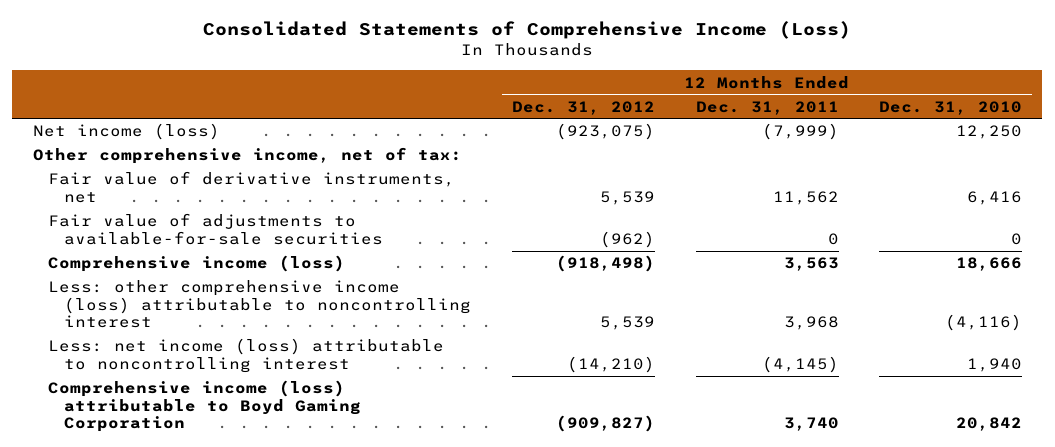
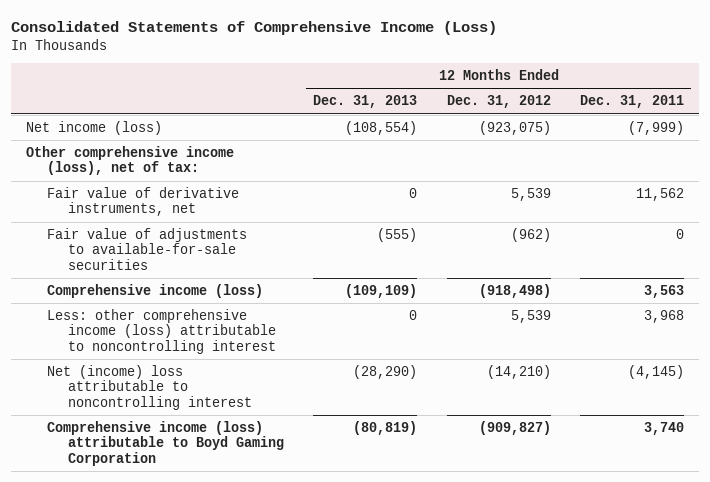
- | 12 Months Ended Dec. 31, 2012 | 12 Months Ended Dec. 31, 2011 | 12 Months Ended Dec. 31, 2010
+ | 12 Months Ended Dec. 31, 2013 | 12 Months Ended Dec. 31, 2012 | 12 Months Ended Dec. 31, 2011
- Other comprehensive income, net of tax:
+ Other comprehensive income (loss), net of tax:
- Less: net income (loss) attributable to noncontrolling interest | (14,210) | (4,145) | 1,940
+ Net (income) loss attributable to noncontrolling interest | (28,290) | (14,210) | (4,145)

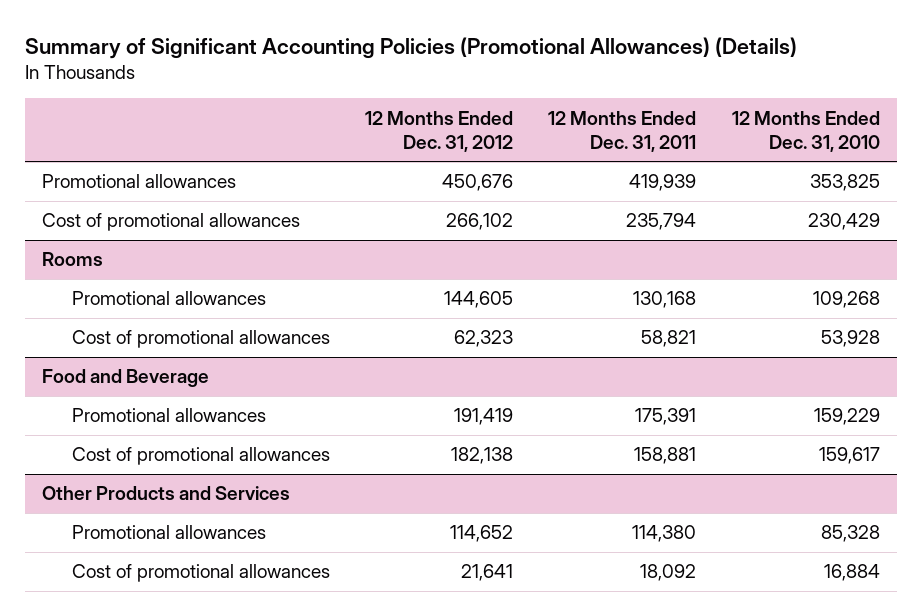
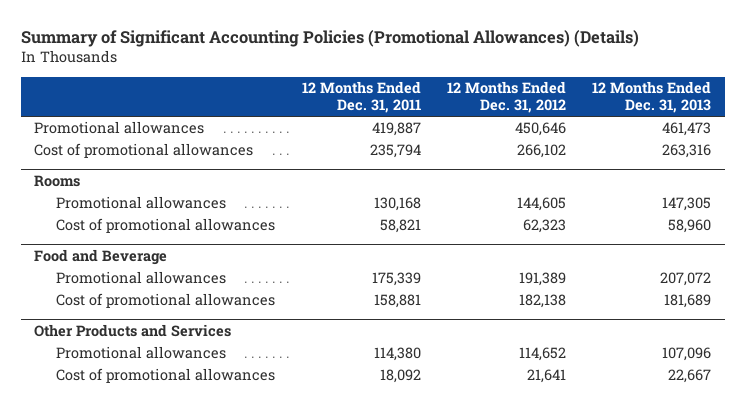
- | 12 Months Ended Dec. 31, 2012 | 12 Months Ended Dec. 31, 2011 | 12 Months Ended Dec. 31, 2010
+ | 12 Months Ended Dec. 31, 2011 | 12 Months Ended Dec. 31, 2012 | 12 Months Ended Dec. 31, 2013
- Promotional allowances | 450,676 | 419,939 | 353,825
+ Promotional allowances | 419,887 | 450,646 | 461,473
@ Food and Beverage
- Promotional allowances | 191,419 | 175,391 | 159,229
+ Promotional allowances | 175,339 | 191,389 | 207,072

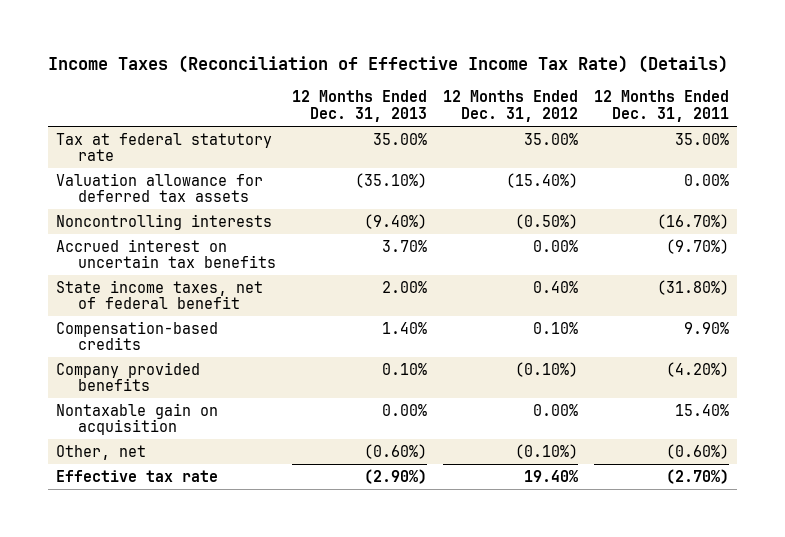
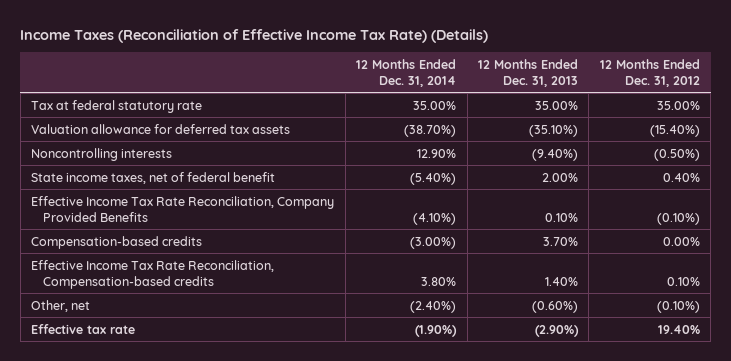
- | 12 Months Ended Dec. 31, 2013 | 12 Months Ended Dec. 31, 2012 | 12 Months Ended Dec. 31, 2011
+ | 12 Months Ended Dec. 31, 2014 | 12 Months Ended Dec. 31, 2013 | 12 Months Ended Dec. 31, 2012
- Accrued interest on uncertain tax benefits | 3.70% | 0.00% | (9.70%)
- Compensation-based credits | 1.40% | 0.10% | 9.90%
- Company provided benefits | 0.10% | (0.10%) | (4.20%)
- Nontaxable gain on acquisition | 0.00% | 0.00% | 15.40%
+ Effective Income Tax Rate Reconciliation, Company Provided Benefits | (4.10%) | 0.10% | (0.10%)
+ Compensation-based credits | (3.00%) | 3.70% | 0.00%
+ Effective Income Tax Rate Reconciliation, Compensation-based credits | 3.80% | 1.40% | 0.10%

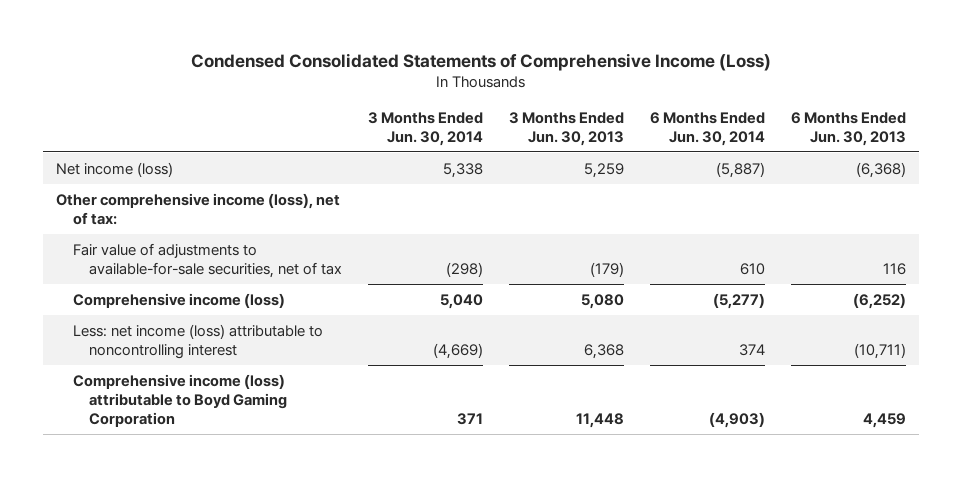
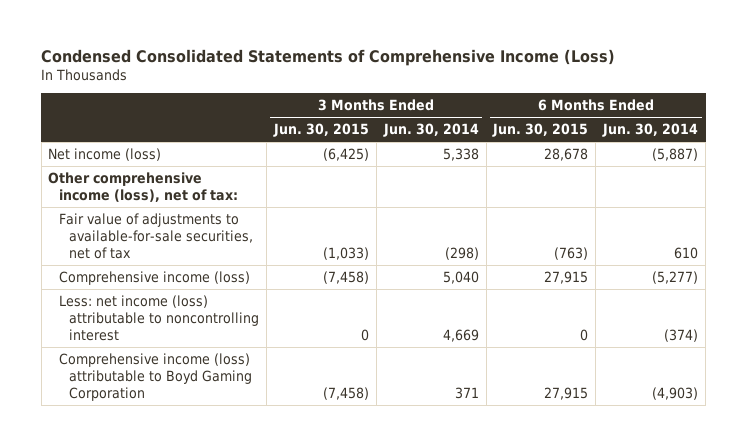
- | 3 Months Ended Jun. 30, 2014 | 3 Months Ended Jun. 30, 2013 | 6 Months Ended Jun. 30, 2014 | 6 Months Ended Jun. 30, 2013
+ | 3 Months Ended Jun. 30, 2015 | 3 Months Ended Jun. 30, 2014 | 6 Months Ended Jun. 30, 2015 | 6 Months Ended Jun. 30, 2014
- Less: net income (loss) attributable to noncontrolling interest | (4,669) | 6,368 | 374 | (10,711)
+ Less: net income (loss) attributable to noncontrolling interest | 0 | 4,669 | 0 | (374)

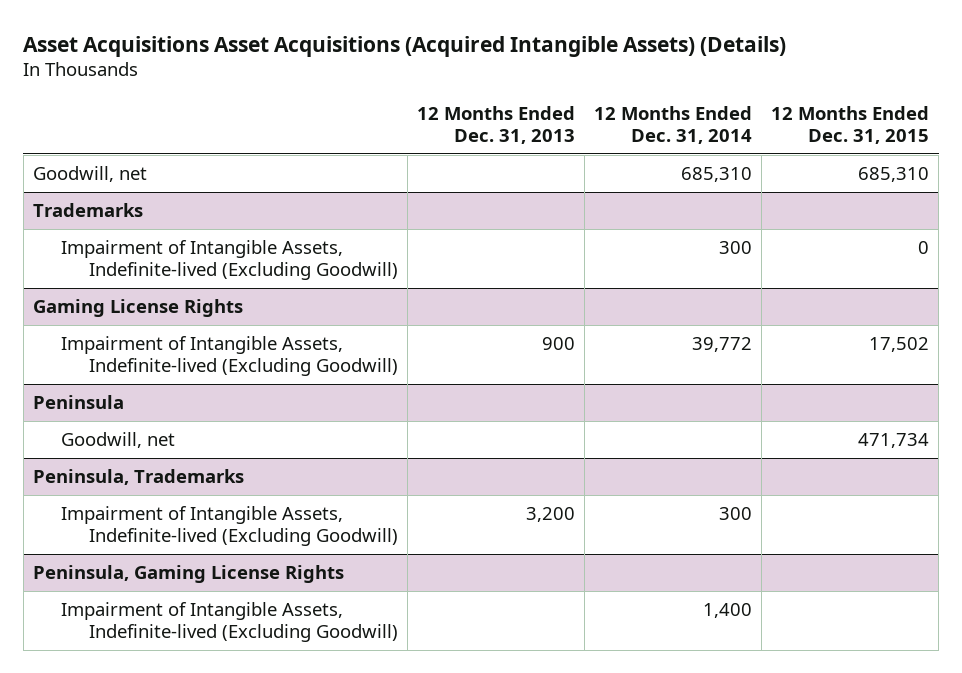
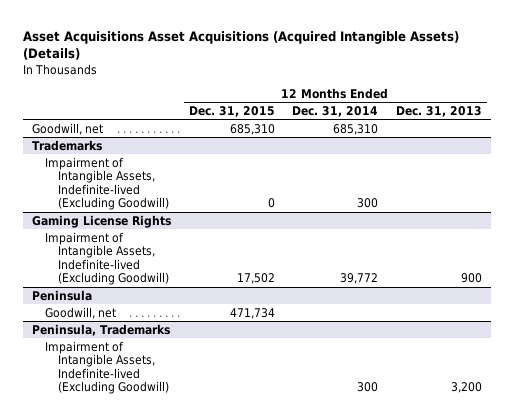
- | 12 Months Ended Dec. 31, 2013 | 12 Months Ended Dec. 31, 2014 | 12 Months Ended Dec. 31, 2015
+ | 12 Months Ended Dec. 31, 2015 | 12 Months Ended Dec. 31, 2014 | 12 Months Ended Dec. 31, 2013
- Peninsula, Gaming License Rights
- Impairment of Intangible Assets, Indefinite-lived (Excluding Goodwill) | | 1,400 |

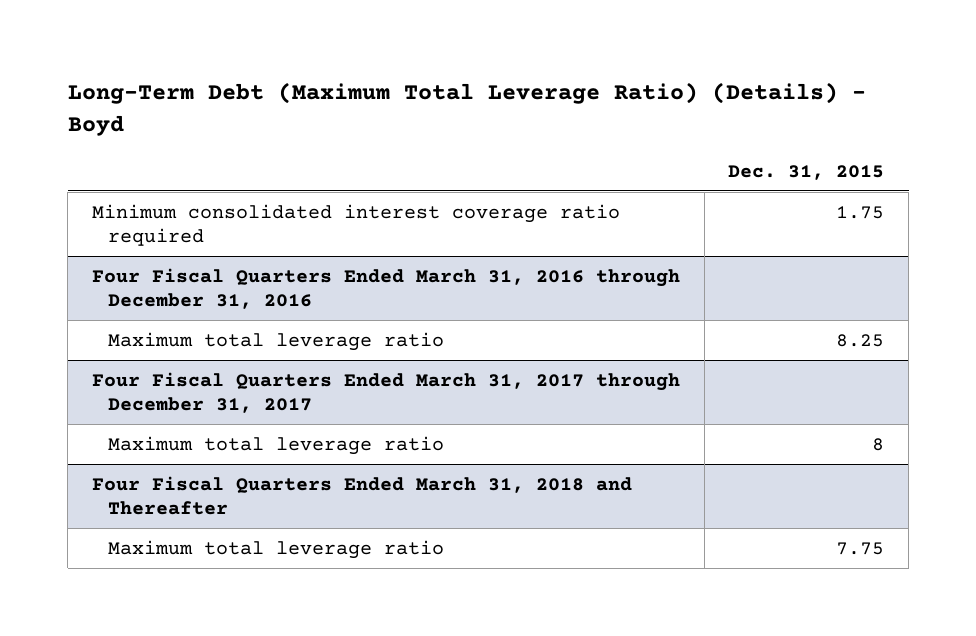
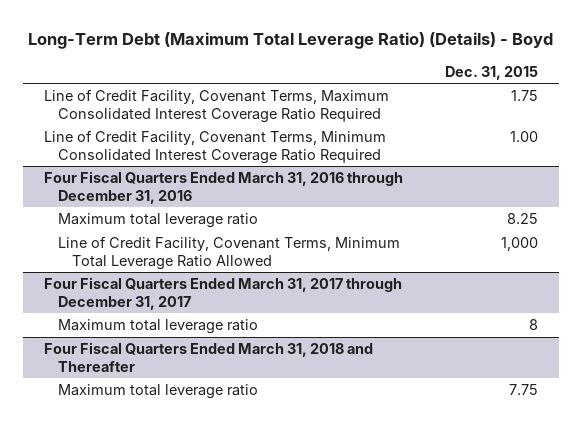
- Minimum consolidated interest coverage ratio required | 1.75
+ Line of Credit Facility, Covenant Terms, Maximum Consolidated Interest Coverage Ratio Required | 1.75
+ Line of Credit Facility, Covenant Terms, Minimum Consolidated Interest Coverage Ratio Required | 1.00
@ Four Fiscal Quarters Ended March 31, 2016 through December 31, 2016
+ Line of Credit Facility, Covenant Terms, Minimum Total Leverage Ratio Allowed | 1,000

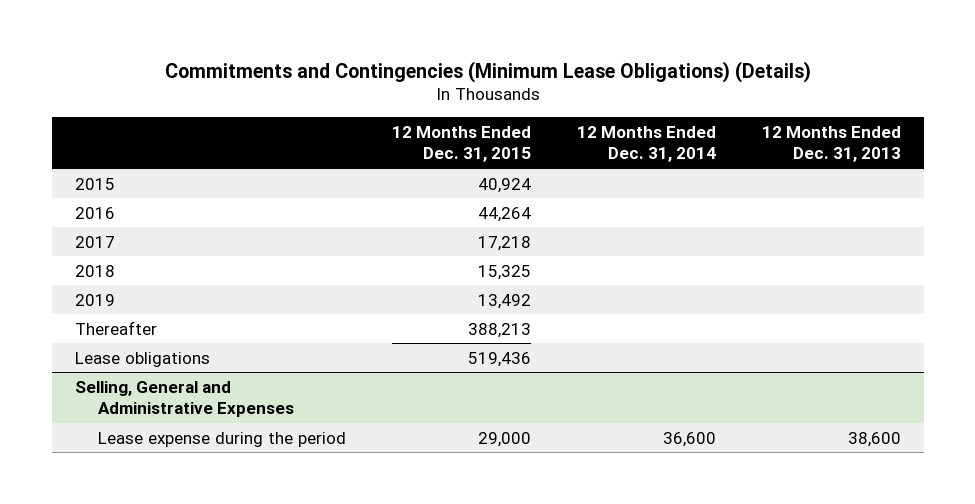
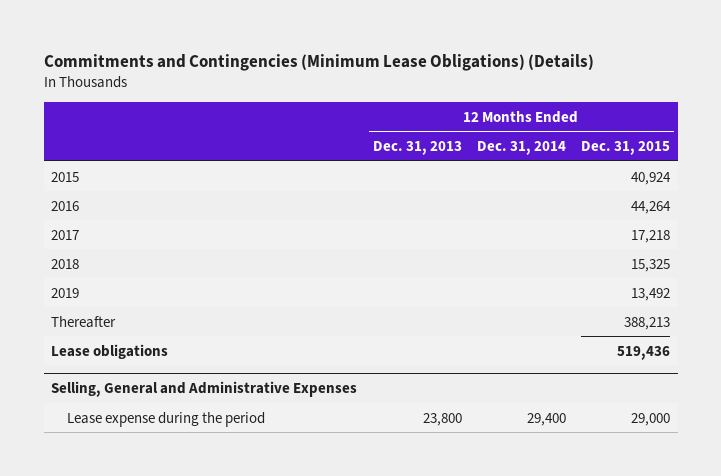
- | 12 Months Ended Dec. 31, 2015 | 12 Months Ended Dec. 31, 2014 | 12 Months Ended Dec. 31, 2013
+ | 12 Months Ended Dec. 31, 2013 | 12 Months Ended Dec. 31, 2014 | 12 Months Ended Dec. 31, 2015
@ Selling, General and Administrative Expenses
- Lease expense during the period | 29,000 | 36,600 | 38,600
+ Lease expense during the period | 23,800 | 29,400 | 29,000

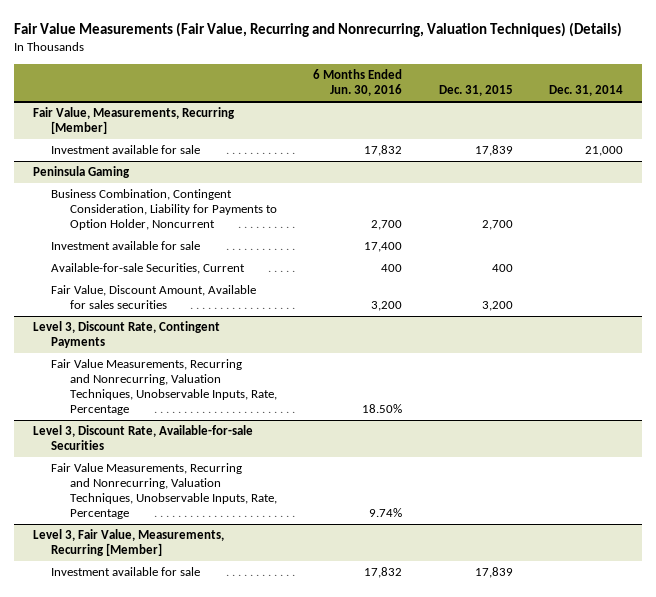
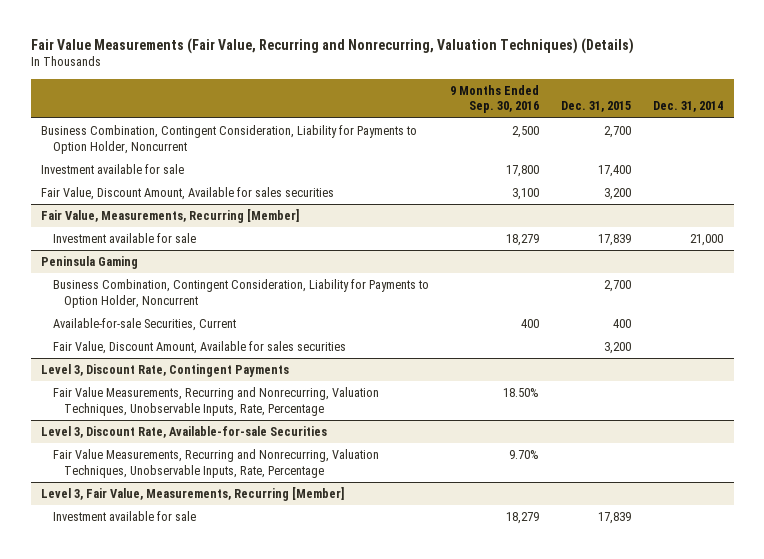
- | 6 Months Ended Jun. 30, 2016 | Dec. 31, 2015 | Dec. 31, 2014
+ | 9 Months Ended Sep. 30, 2016 | Dec. 31, 2015 | Dec. 31, 2014
+ Business Combination, Contingent Consideration, Liability for Payments to Option Holder, Noncurrent | 2,500 | 2,700 |
+ Investment available for sale | 17,800 | 17,400 |
+ Fair Value, Discount Amount, Available for sales securities | 3,100 | 3,200 |
@ Peninsula Gaming
- Investment available for sale | 17,400 | |

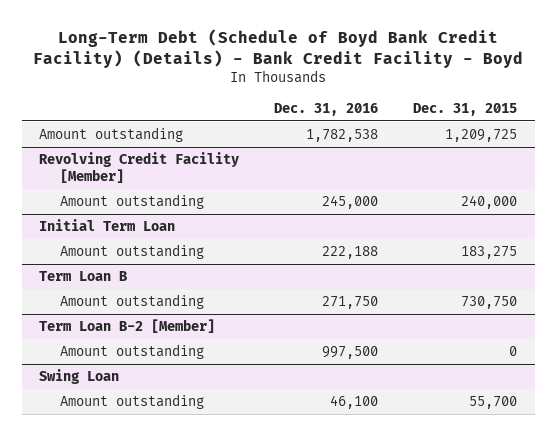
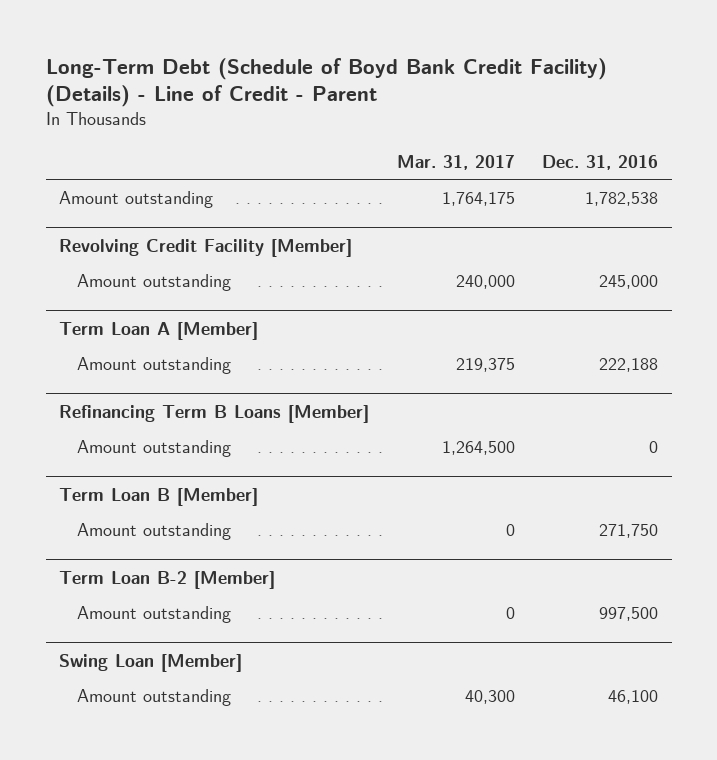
- Long-Term Debt (Schedule of Boyd Bank Credit Facility) (Details) - Bank Credit Facility - Boyd
+ Long-Term Debt (Schedule of Boyd Bank Credit Facility) (Details) - Line of Credit - Parent
- | Dec. 31, 2016 | Dec. 31, 2015
+ | Mar. 31, 2017 | Dec. 31, 2016
- Initial Term Loan
+ Term Loan A [Member]
- Term Loan B
+ Refinancing Term B Loans [Member]
+ Amount outstanding | 1,264,500 | 0
+ Term Loan B [Member]
- Swing Loan
+ Swing Loan [Member]

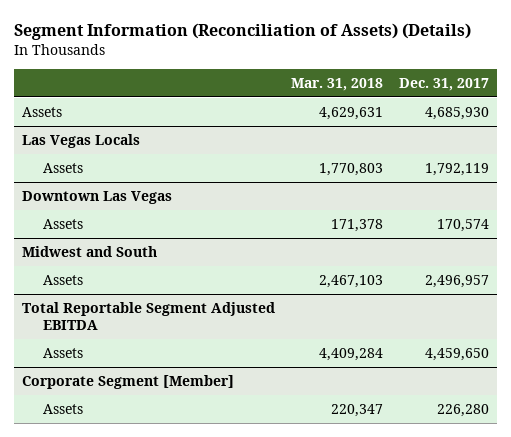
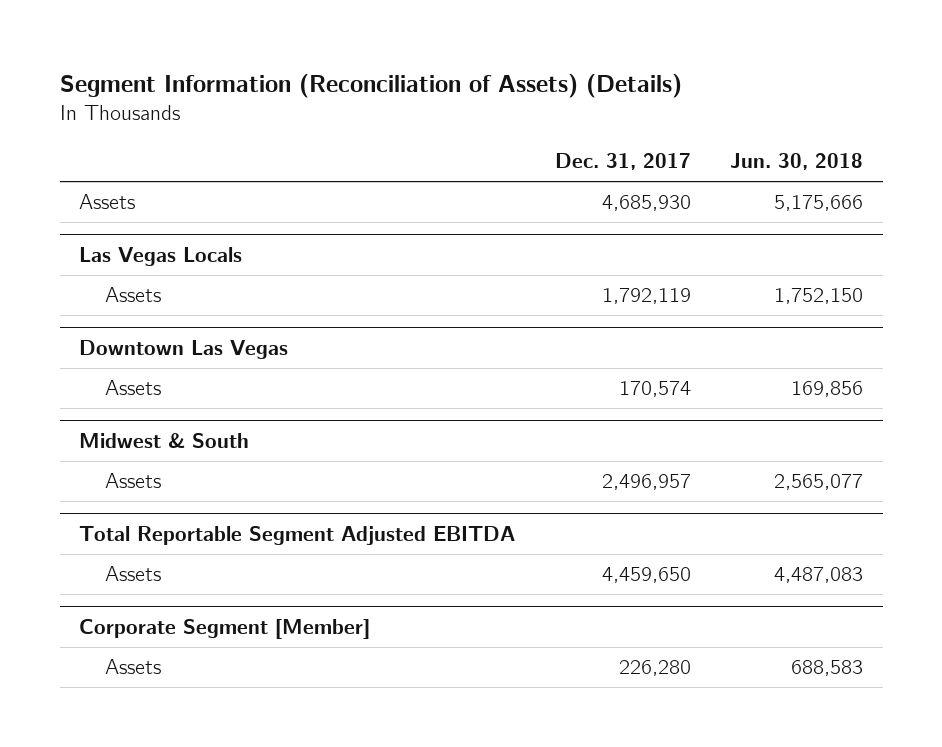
- | Mar. 31, 2018 | Dec. 31, 2017
+ | Dec. 31, 2017 | Jun. 30, 2018
- Midwest and South
+ Midwest & South

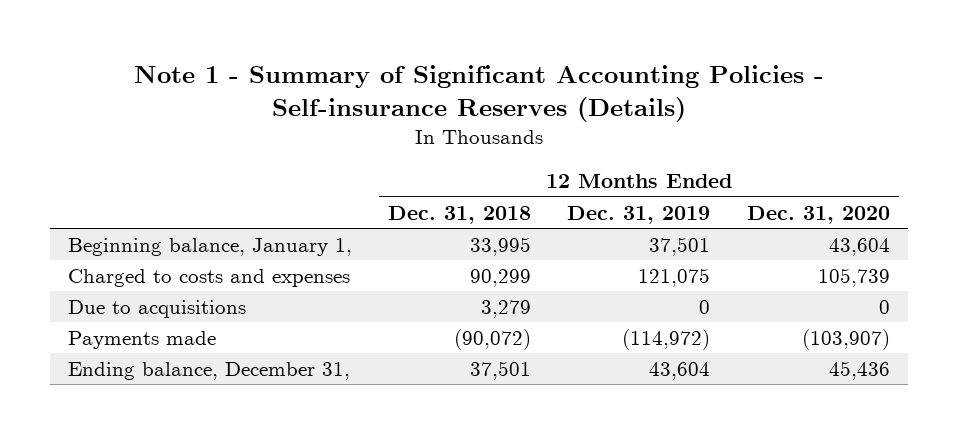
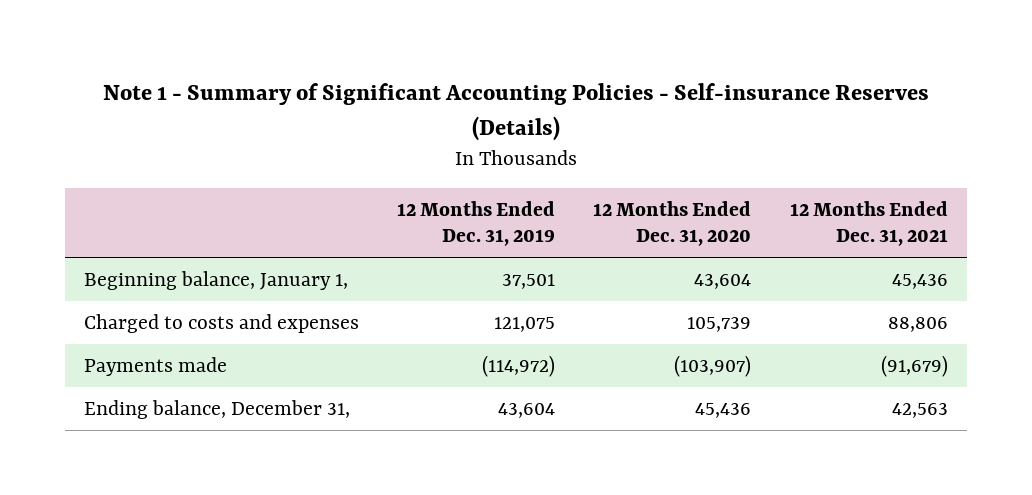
- | 12 Months Ended Dec. 31, 2018 | 12 Months Ended Dec. 31, 2019 | 12 Months Ended Dec. 31, 2020
+ | 12 Months Ended Dec. 31, 2019 | 12 Months Ended Dec. 31, 2020 | 12 Months Ended Dec. 31, 2021
- Due to acquisitions | 3,279 | 0 | 0

